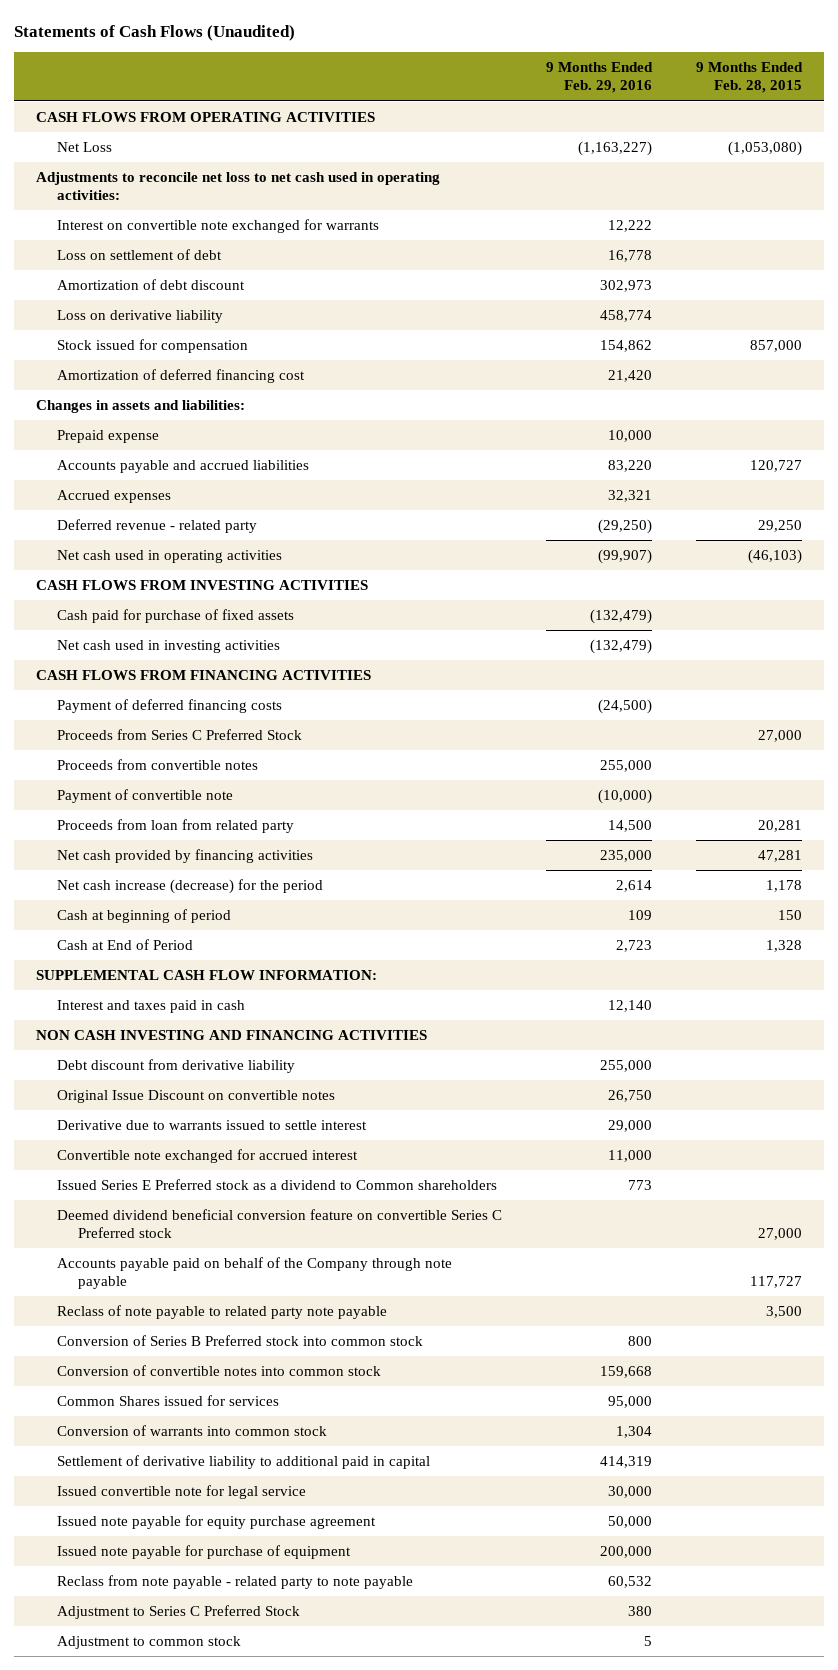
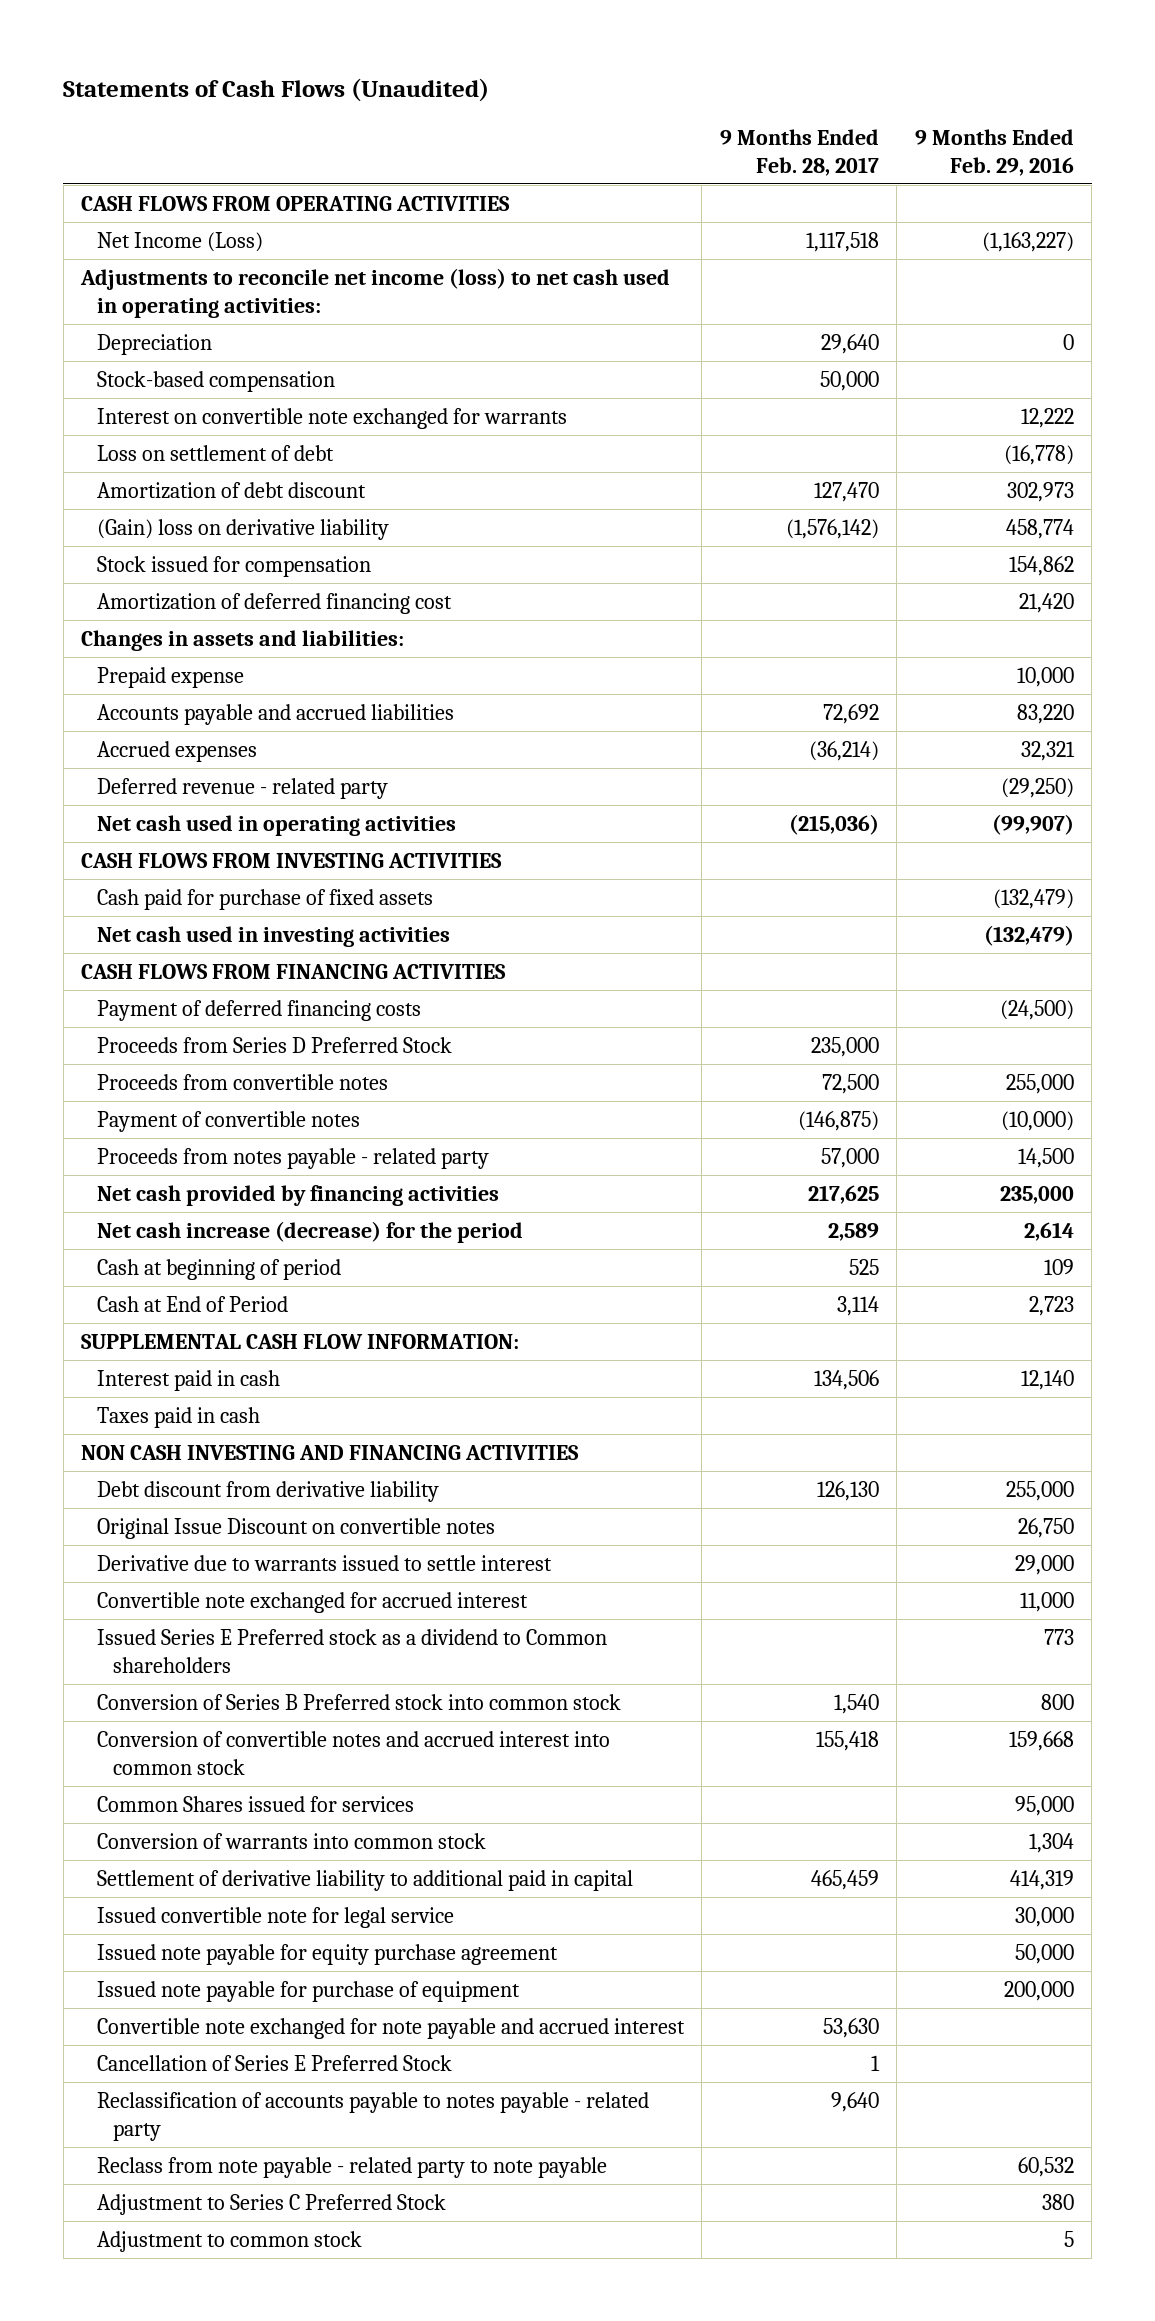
- | 9 Months Ended Feb. 29, 2016 | 9 Months Ended Feb. 28, 2015
+ | 9 Months Ended Feb. 28, 2017 | 9 Months Ended Feb. 29, 2016
- Net Loss | (1,163,227) | (1,053,080)
- Adjustments to reconcile net loss to net cash used in operating activities:
+ Net Income (Loss) | 1,117,518 | (1,163,227)
+ Adjustments to reconcile net income (loss) to net cash used in operating activities:
+ Depreciation | 29,640 | 0
+ Stock-based compensation | 50,000 |
- Loss on settlement of debt | 16,778 |
+ Loss on settlement of debt | | (16,778)
- Loss on derivative liability | 458,774 |
+ (Gain) loss on derivative liability | (1,576,142) | 458,774
- Proceeds from Series C Preferred Stock | | 27,000
+ Proceeds from Series D Preferred Stock | 235,000 |
- Payment of convertible note | (10,000) |
- Proceeds from loan from related party | 14,500 | 20,281
+ Payment of convertible notes | (146,875) | (10,000)
+ Proceeds from notes payable - related party | 57,000 | 14,500
- Interest and taxes paid in cash | 12,140 |
+ Interest paid in cash | 134,506 | 12,140
+ Taxes paid in cash
- Deemed dividend beneficial conversion feature on convertible Series C Preferred stock | | 27,000
- Accounts payable paid on behalf of the Company through note payable | | 117,727
- Reclass of note payable to related party note payable | | 3,500
- Conversion of convertible notes into common stock | 159,668 |
+ Conversion of convertible notes and accrued interest into common stock | 155,418 | 159,668
+ Convertible note exchanged for note payable and accrued interest | 53,630 |
+ Cancellation of Series E Preferred Stock | 1 |
+ Reclassification of accounts payable to notes payable - related party | 9,640 |

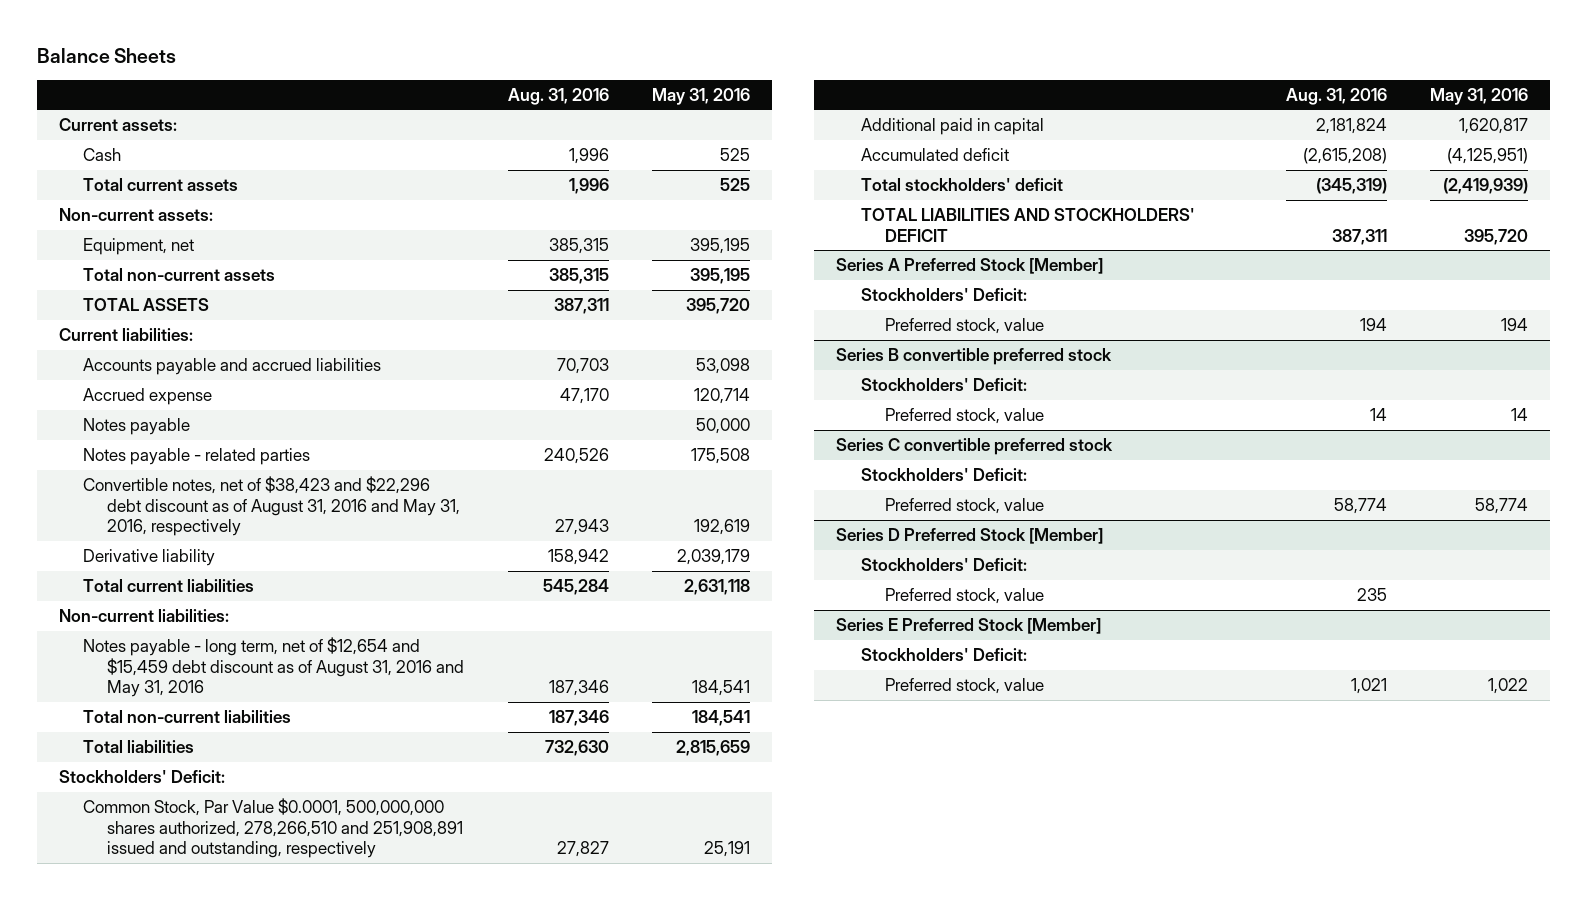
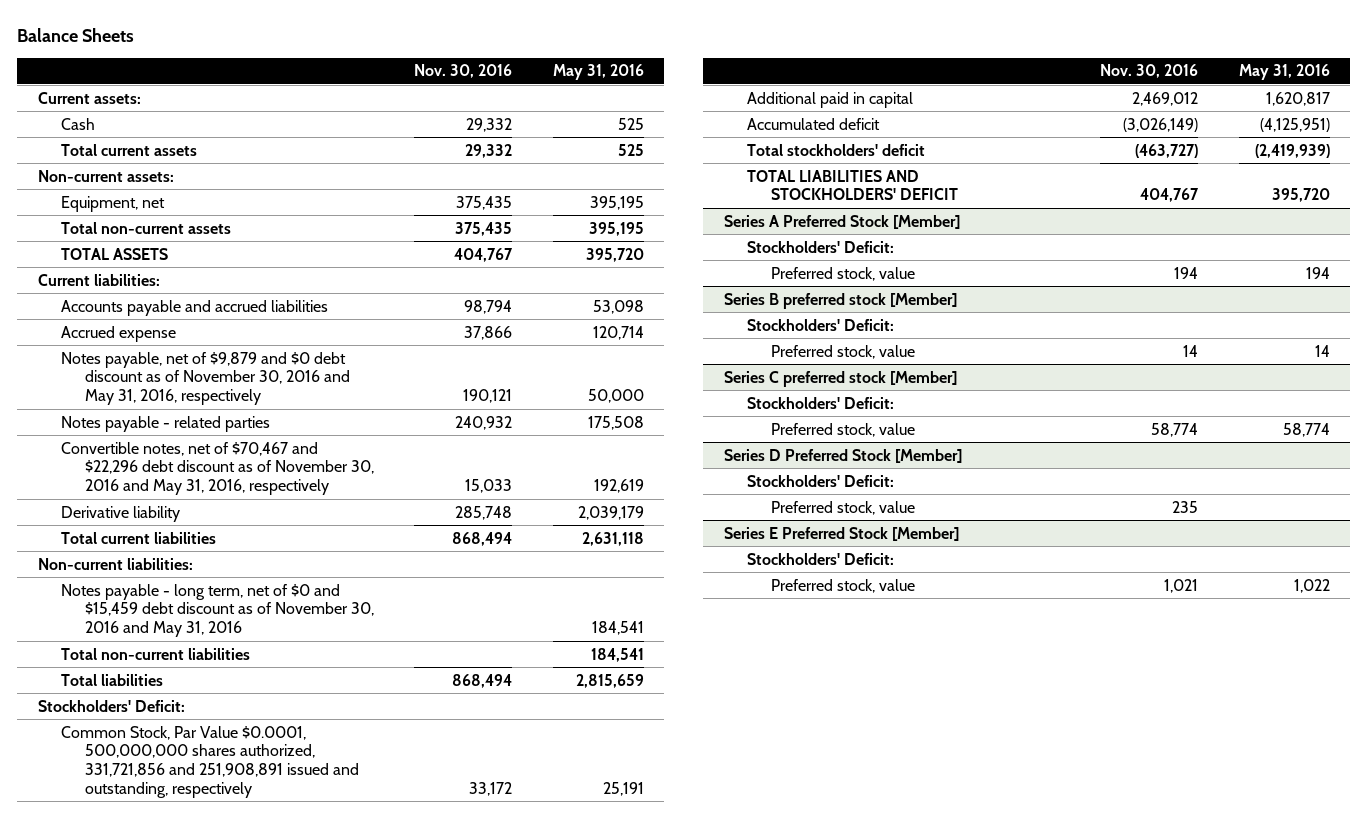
- | Aug. 31, 2016 | May 31, 2016
+ | Nov. 30, 2016 | May 31, 2016
- Notes payable | | 50,000
+ Notes payable, net of $9,879 and $0 debt discount as of November 30, 2016 and May 31, 2016, respectively | 190,121 | 50,000
- Convertible notes, net of $38,423 and $22,296 debt discount as of August 31, 2016 and May 31, 2016, respectively | 27,943 | 192,619
+ Convertible notes, net of $70,467 and $22,296 debt discount as of November 30, 2016 and May 31, 2016, respectively | 15,033 | 192,619
- Notes payable - long term, net of $12,654 and $15,459 debt discount as of August 31, 2016 and May 31, 2016 | 187,346 | 184,541
+ Notes payable - long term, net of $0 and $15,459 debt discount as of November 30, 2016 and May 31, 2016 | | 184,541
- Common Stock, Par Value $0.0001, 500,000,000 shares authorized, 278,266,510 and 251,908,891 issued and outstanding, respectively | 27,827 | 25,191
+ Common Stock, Par Value $0.0001, 500,000,000 shares authorized, 331,721,856 and 251,908,891 issued and outstanding, respectively | 33,172 | 25,191
- Series B convertible preferred stock
+ Series B preferred stock [Member]
- Series C convertible preferred stock
+ Series C preferred stock [Member]

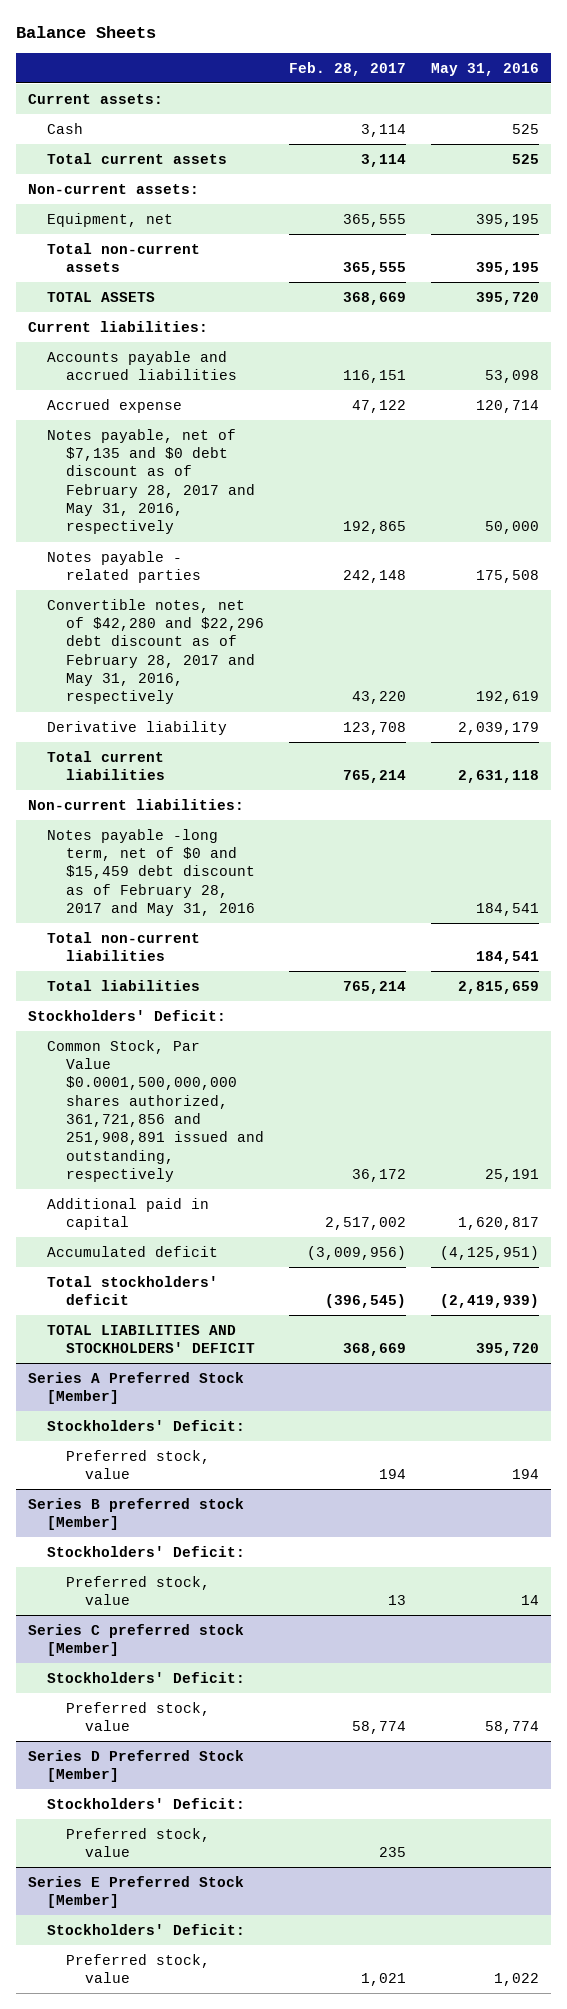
- | Nov. 30, 2016 | May 31, 2016
+ | Feb. 28, 2017 | May 31, 2016
- Notes payable, net of $9,879 and $0 debt discount as of November 30, 2016 and May 31, 2016, respectively | 190,121 | 50,000
+ Notes payable, net of $7,135 and $0 debt discount as of February 28, 2017 and May 31, 2016, respectively | 192,865 | 50,000
- Convertible notes, net of $70,467 and $22,296 debt discount as of November 30, 2016 and May 31, 2016, respectively | 15,033 | 192,619
+ Convertible notes, net of $42,280 and $22,296 debt discount as of February 28, 2017 and May 31, 2016, respectively | 43,220 | 192,619
- Notes payable - long term, net of $0 and $15,459 debt discount as of November 30, 2016 and May 31, 2016 | | 184,541
+ Notes payable -long term, net of $0 and $15,459 debt discount as of February 28, 2017 and May 31, 2016 | | 184,541
- Common Stock, Par Value $0.0001, 500,000,000 shares authorized, 331,721,856 and 251,908,891 issued and outstanding, respectively | 33,172 | 25,191
+ Common Stock, Par Value $0.0001,500,000,000 shares authorized, 361,721,856 and 251,908,891 issued and outstanding, respectively | 36,172 | 25,191

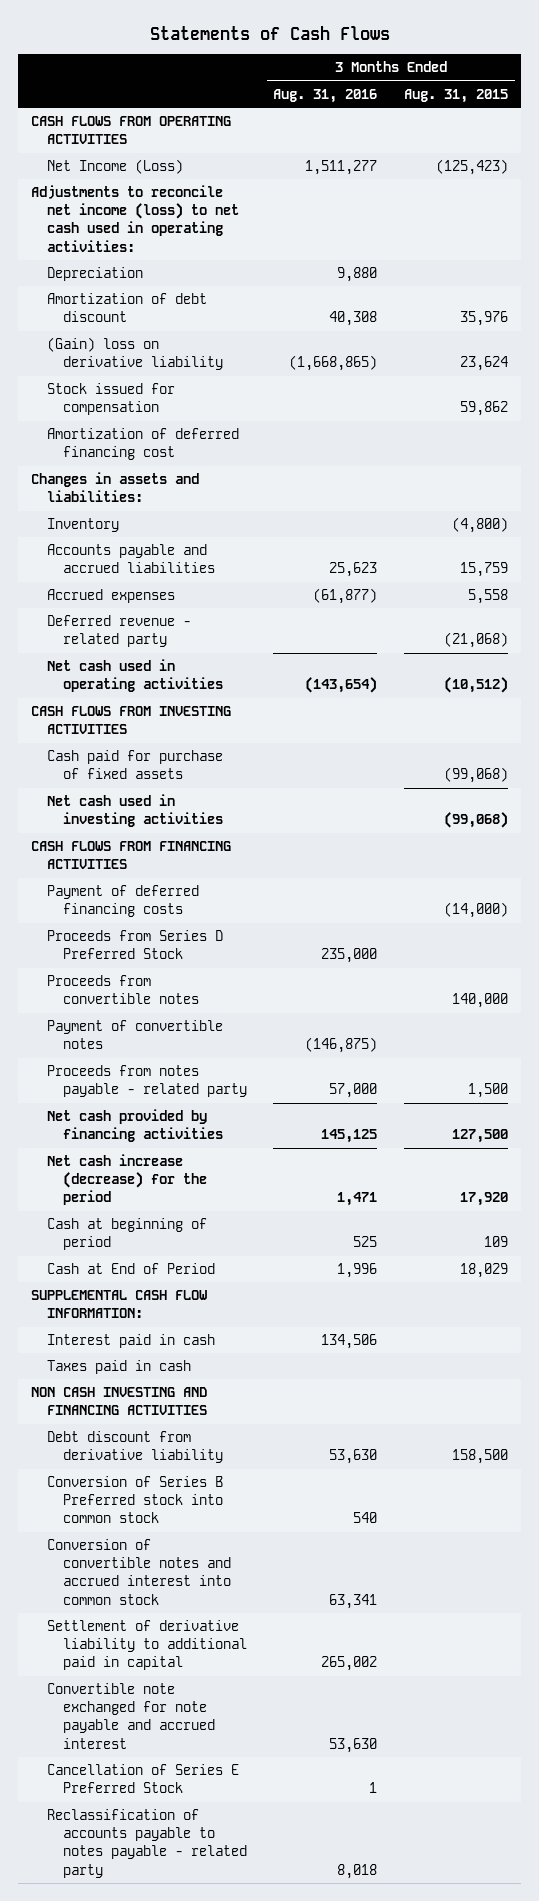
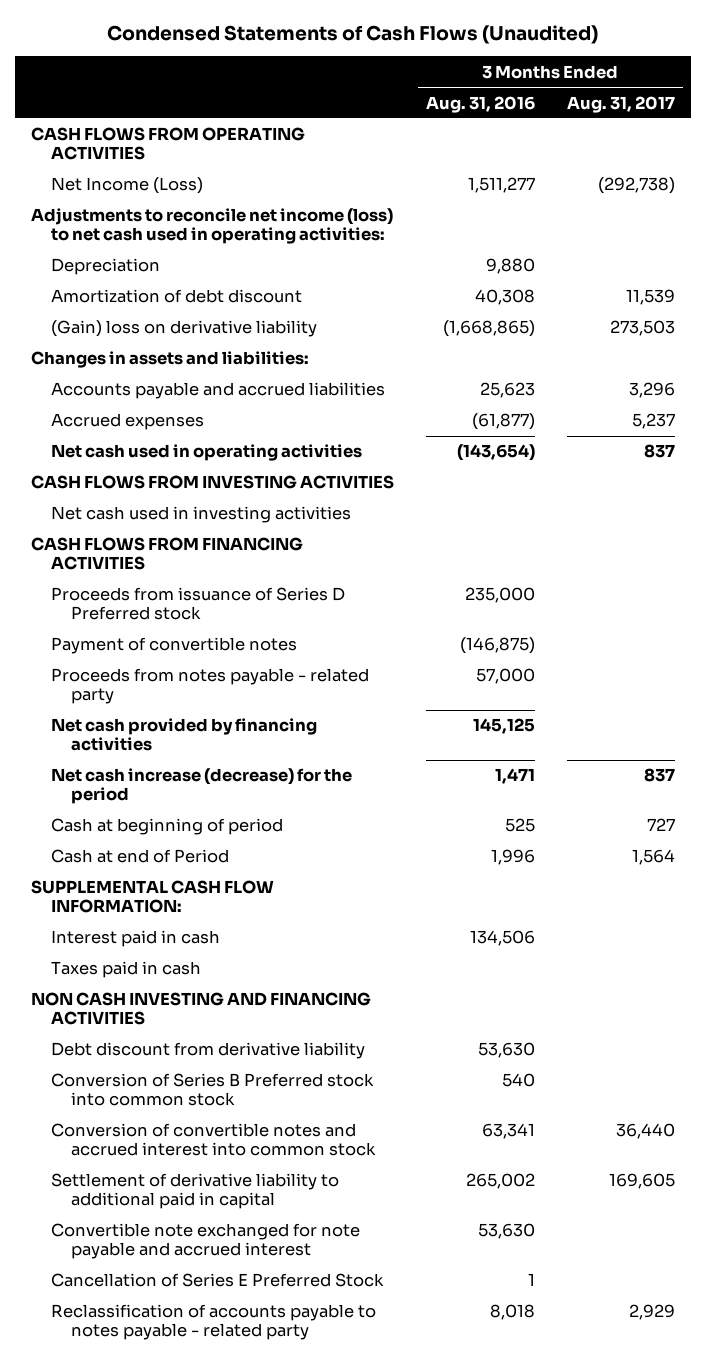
- Statements of Cash Flows
+ Condensed Statements of Cash Flows (Unaudited)
- | 3 Months Ended Aug. 31, 2016 | 3 Months Ended Aug. 31, 2015
+ | 3 Months Ended Aug. 31, 2016 | 3 Months Ended Aug. 31, 2017
- Stock issued for compensation | | 59,862
- Amortization of deferred financing cost
- Inventory | | (4,800)
- Deferred revenue - related party | | (21,068)
- Cash paid for purchase of fixed assets | | (99,068)
- Payment of deferred financing costs | | (14,000)
- Proceeds from Series D Preferred Stock | 235,000 |
- Proceeds from convertible notes | | 140,000
+ Proceeds from issuance of Series D Preferred stock | 235,000 |
- Cash at End of Period | 1,996 | 18,029
+ Cash at end of Period | 1,996 | 1,564

